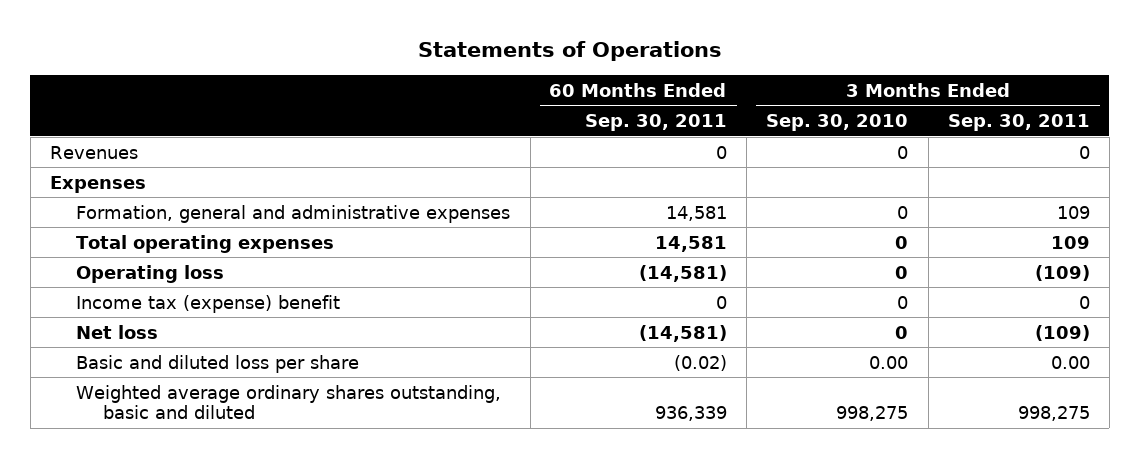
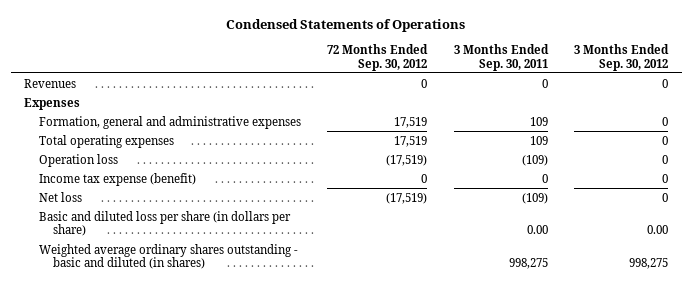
- Statements of Operations
+ Condensed Statements of Operations
- | 60 Months Ended Sep. 30, 2011 | 3 Months Ended Sep. 30, 2010 | 3 Months Ended Sep. 30, 2011
+ | 72 Months Ended Sep. 30, 2012 | 3 Months Ended Sep. 30, 2011 | 3 Months Ended Sep. 30, 2012
- Operating loss | (14,581) | 0 | (109)
- Income tax (expense) benefit | 0 | 0 | 0
+ Operation loss | (17,519) | (109) | 0
+ Income tax expense (benefit) | 0 | 0 | 0
- Basic and diluted loss per share | (0.02) | 0.00 | 0.00
- Weighted average ordinary shares outstanding, basic and diluted | 936,339 | 998,275 | 998,275
+ Basic and diluted loss per share (in dollars per share) | | 0.00 | 0.00
+ Weighted average ordinary shares outstanding - basic and diluted (in shares) | | 998,275 | 998,275

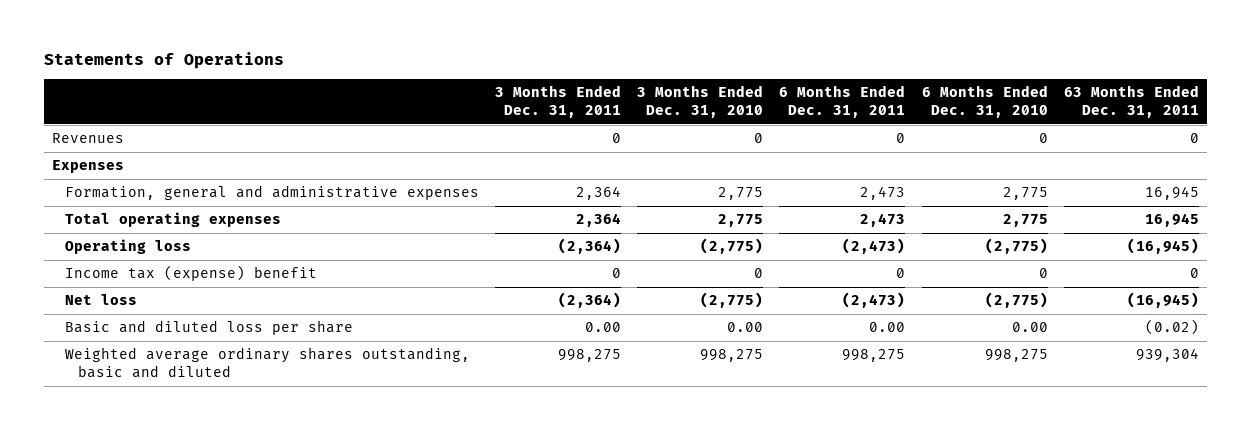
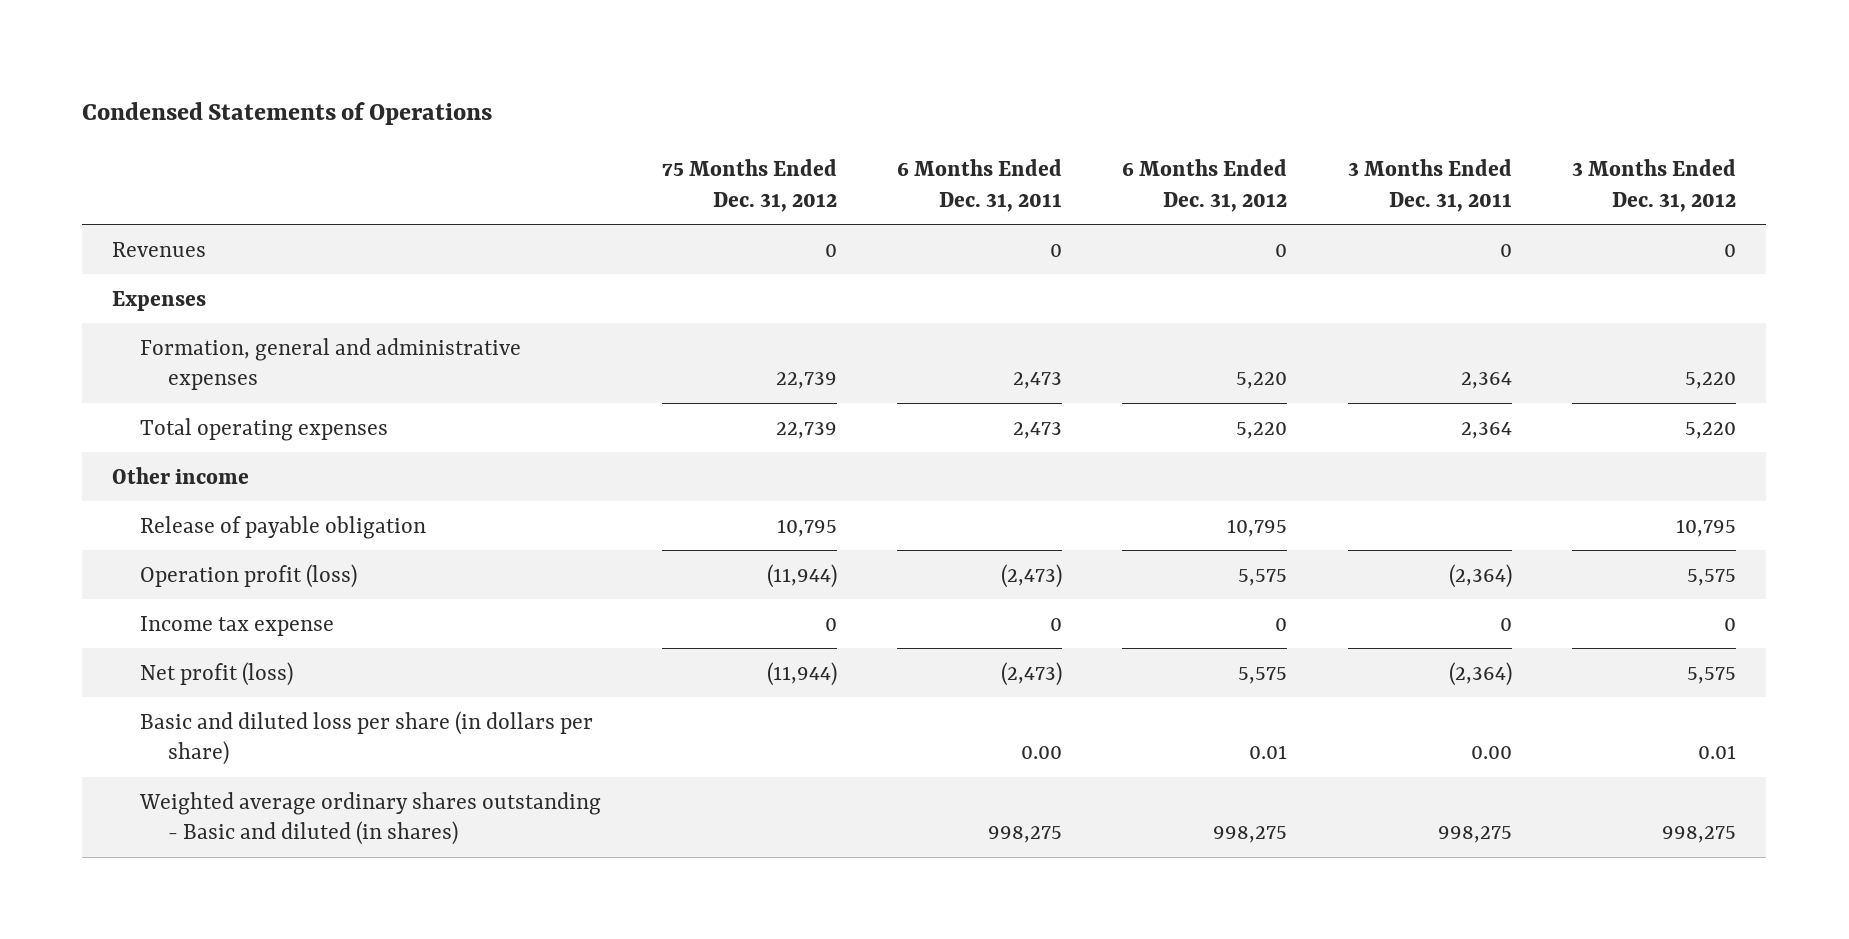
- Statements of Operations
+ Condensed Statements of Operations
- | 3 Months Ended Dec. 31, 2011 | 3 Months Ended Dec. 31, 2010 | 6 Months Ended Dec. 31, 2011 | 6 Months Ended Dec. 31, 2010 | 63 Months Ended Dec. 31, 2011
+ | 75 Months Ended Dec. 31, 2012 | 6 Months Ended Dec. 31, 2011 | 6 Months Ended Dec. 31, 2012 | 3 Months Ended Dec. 31, 2011 | 3 Months Ended Dec. 31, 2012
- Operating loss | (2,364) | (2,775) | (2,473) | (2,775) | (16,945)
- Income tax (expense) benefit | 0 | 0 | 0 | 0 | 0
- Net loss | (2,364) | (2,775) | (2,473) | (2,775) | (16,945)
- Basic and diluted loss per share | 0.00 | 0.00 | 0.00 | 0.00 | (0.02)
- Weighted average ordinary shares outstanding, basic and diluted | 998,275 | 998,275 | 998,275 | 998,275 | 939,304
+ Other income
+ Release of payable obligation | 10,795 | | 10,795 | | 10,795
+ Operation profit (loss) | (11,944) | (2,473) | 5,575 | (2,364) | 5,575
+ Income tax expense | 0 | 0 | 0 | 0 | 0
+ Net profit (loss) | (11,944) | (2,473) | 5,575 | (2,364) | 5,575
+ Basic and diluted loss per share (in dollars per share) | | 0.00 | 0.01 | 0.00 | 0.01
+ Weighted average ordinary shares outstanding - Basic and diluted (in shares) | | 998,275 | 998,275 | 998,275 | 998,275

